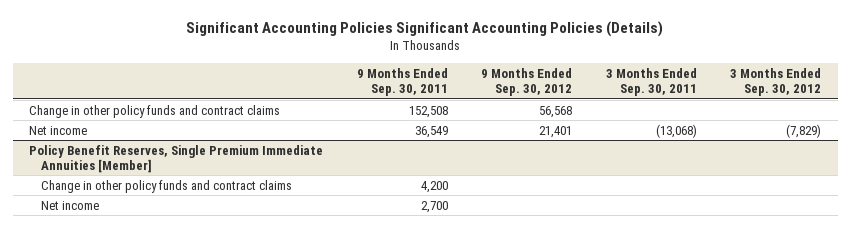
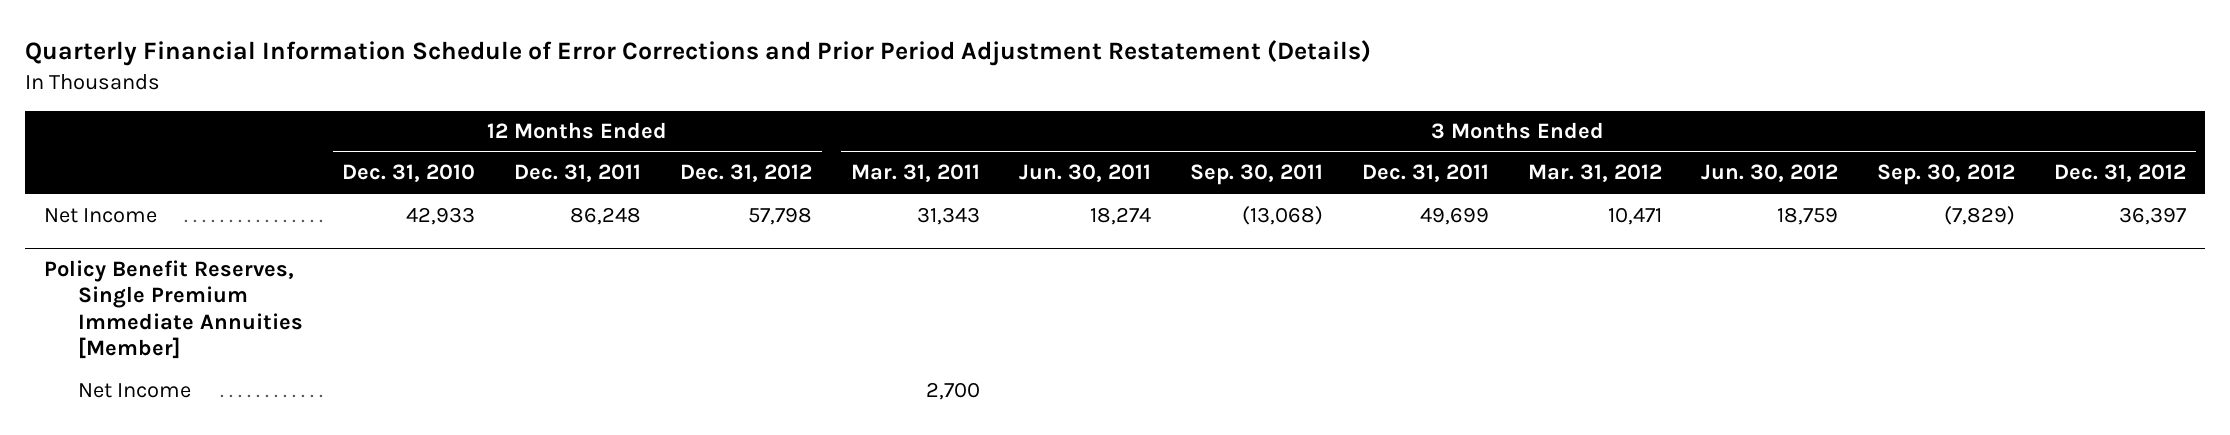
- Significant Accounting Policies Significant Accounting Policies (Details)
+ Quarterly Financial Information Schedule of Error Corrections and Prior Period Adjustment Restatement (Details)
- | 9 Months Ended Sep. 30, 2011 | 9 Months Ended Sep. 30, 2012 | 3 Months Ended Sep. 30, 2011 | 3 Months Ended Sep. 30, 2012
+ | 12 Months Ended Dec. 31, 2010 | 12 Months Ended Dec. 31, 2011 | 12 Months Ended Dec. 31, 2012 | 3 Months Ended Mar. 31, 2011 | 3 Months Ended Jun. 30, 2011 | 3 Months Ended Sep. 30, 2011 | 3 Months Ended Dec. 31, 2011 | 3 Months Ended Mar. 31, 2012 | 3 Months Ended Jun. 30, 2012 | 3 Months Ended Sep. 30, 2012 | 3 Months Ended Dec. 31, 2012
- Change in other policy funds and contract claims | 152,508 | 56,568 | |
- Net income | 36,549 | 21,401 | (13,068) | (7,829)
+ Net Income | 42,933 | 86,248 | 57,798 | 31,343 | 18,274 | (13,068) | 49,699 | 10,471 | 18,759 | (7,829) | 36,397
@ Policy Benefit Reserves, Single Premium Immediate Annuities [Member]
- Change in other policy funds and contract claims | 4,200 | | |
- Net income | 2,700 | | |
+ Net Income | | | | 2,700 | | | | | | |

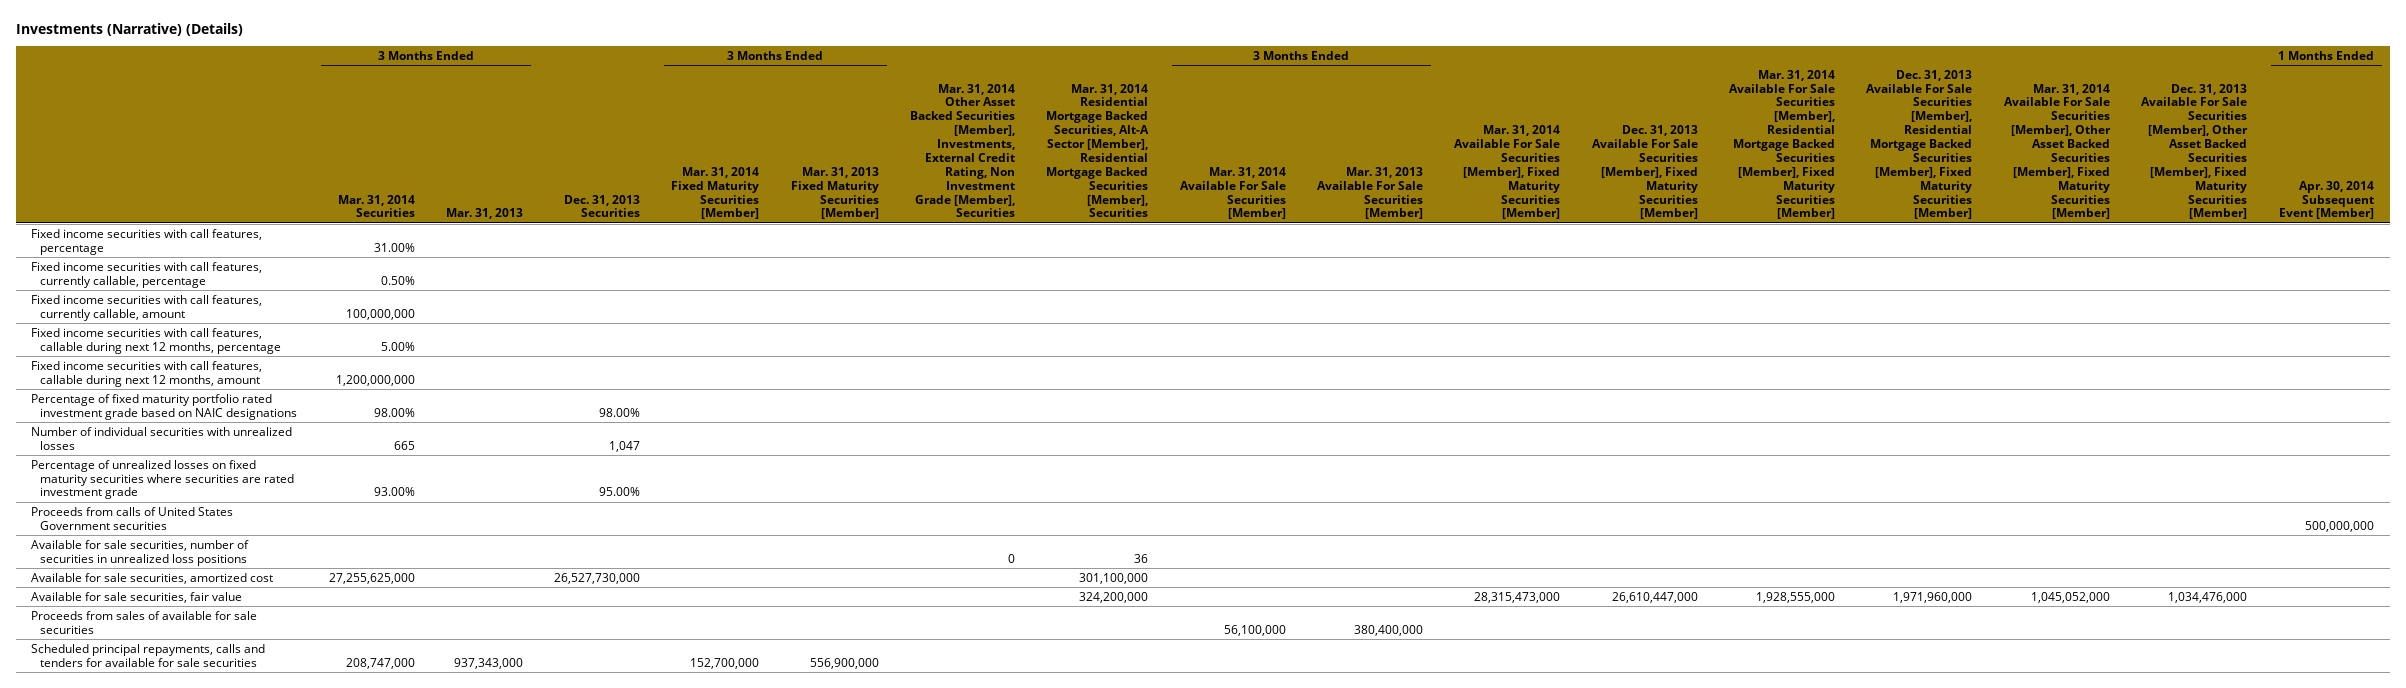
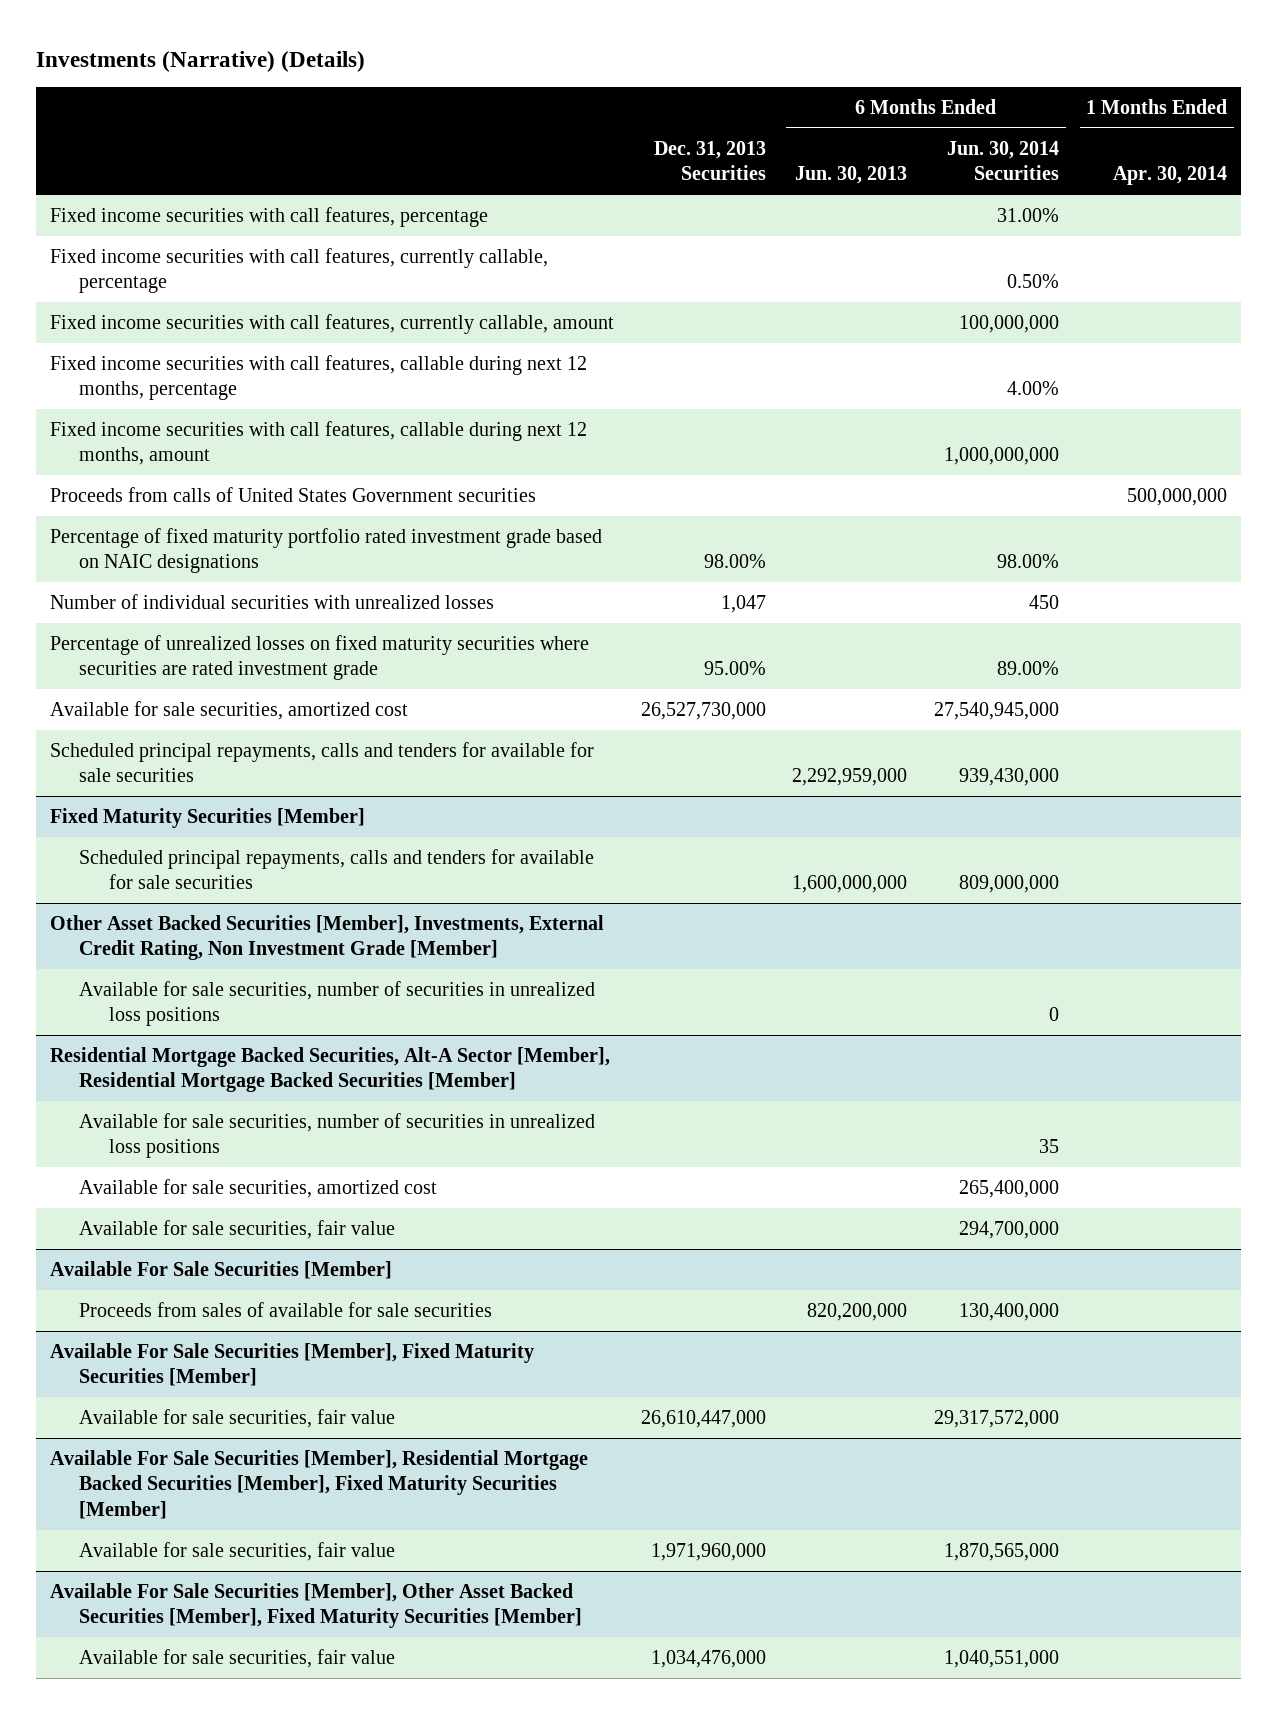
- | 3 Months Ended Mar. 31, 2014 Securities | 3 Months Ended Mar. 31, 2013 | Dec. 31, 2013 Securities | 3 Months Ended Mar. 31, 2014 Fixed Maturity Securities [Member] | 3 Months Ended Mar. 31, 2013 Fixed Maturity Securities [Member] | Mar. 31, 2014 Other Asset Backed Securities [Member], Investments, External Credit Rating, Non Investment Grade [Member], Securities | Mar. 31, 2014 Residential Mortgage Backed Securities, Alt-A Sector [Member], Residential Mortgage Backed Securities [Member], Securities | 3 Months Ended Mar. 31, 2014 Available For Sale Securities [Member] | 3 Months Ended Mar. 31, 2013 Available For Sale Securities [Member] | Mar. 31, 2014 Available For Sale Securities [Member], Fixed Maturity Securities [Member] | Dec. 31, 2013 Available For Sale Securities [Member], Fixed Maturity Securities [Member] | Mar. 31, 2014 Available For Sale Securities [Member], Residential Mortgage Backed Securities [Member], Fixed Maturity Securities [Member] | Dec. 31, 2013 Available For Sale Securities [Member], Residential Mortgage Backed Securities [Member], Fixed Maturity Securities [Member] | Mar. 31, 2014 Available For Sale Securities [Member], Other Asset Backed Securities [Member], Fixed Maturity Securities [Member] | Dec. 31, 2013 Available For Sale Securities [Member], Other Asset Backed Securities [Member], Fixed Maturity Securities [Member] | 1 Months Ended Apr. 30, 2014 Subsequent Event [Member]
+ | Dec. 31, 2013 Securities | 6 Months Ended Jun. 30, 2013 | 6 Months Ended Jun. 30, 2014 Securities | 1 Months Ended Apr. 30, 2014
moved up: Proceeds from calls of United States Government securities | | | | 500,000,000
- Available for sale securities, number of securities in unrealized loss positions | | | | | | 0 | 36 | | | | | | | | |
- Available for sale securities, fair value | | | | | | | 324,200,000 | | | 28,315,473,000 | 26,610,447,000 | 1,928,555,000 | 1,971,960,000 | 1,045,052,000 | 1,034,476,000 |
- Proceeds from sales of available for sale securities | | | | | | | | 56,100,000 | 380,400,000 | | | | | | |
+ Fixed Maturity Securities [Member]
+ Scheduled principal repayments, calls and tenders for available for sale securities | | 1,600,000,000 | 809,000,000 |
+ Other Asset Backed Securities [Member], Investments, External Credit Rating, Non Investment Grade [Member]
+ Available for sale securities, number of securities in unrealized loss positions | | | 0 |
+ Residential Mortgage Backed Securities, Alt-A Sector [Member], Residential Mortgage Backed Securities [Member]
+ Available for sale securities, number of securities in unrealized loss positions | | | 35 |
+ Available for sale securities, amortized cost | | | 265,400,000 |
+ Available for sale securities, fair value | | | 294,700,000 |
+ Available For Sale Securities [Member]
+ Proceeds from sales of available for sale securities | | 820,200,000 | 130,400,000 |
+ Available For Sale Securities [Member], Fixed Maturity Securities [Member]
+ Available for sale securities, fair value | 26,610,447,000 | | 29,317,572,000 |
+ Available For Sale Securities [Member], Residential Mortgage Backed Securities [Member], Fixed Maturity Securities [Member]
+ Available for sale securities, fair value | 1,971,960,000 | | 1,870,565,000 |
+ Available For Sale Securities [Member], Other Asset Backed Securities [Member], Fixed Maturity Securities [Member]
+ Available for sale securities, fair value | 1,034,476,000 | | 1,040,551,000 |

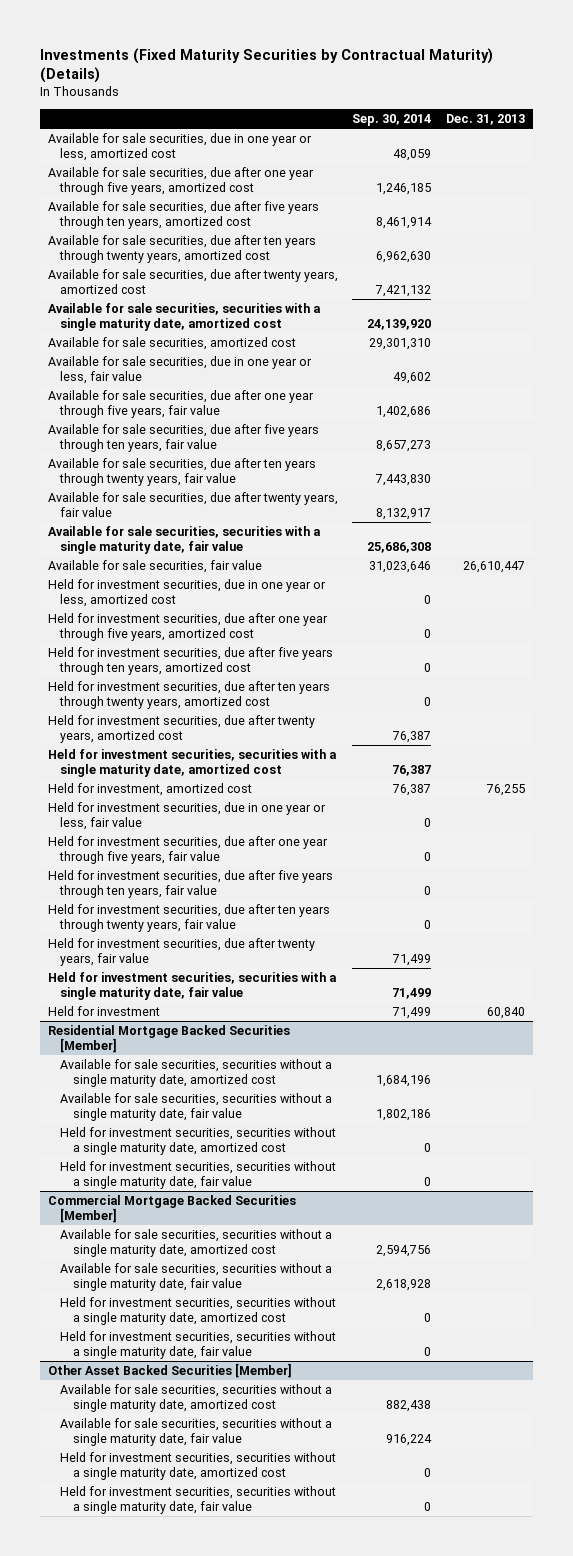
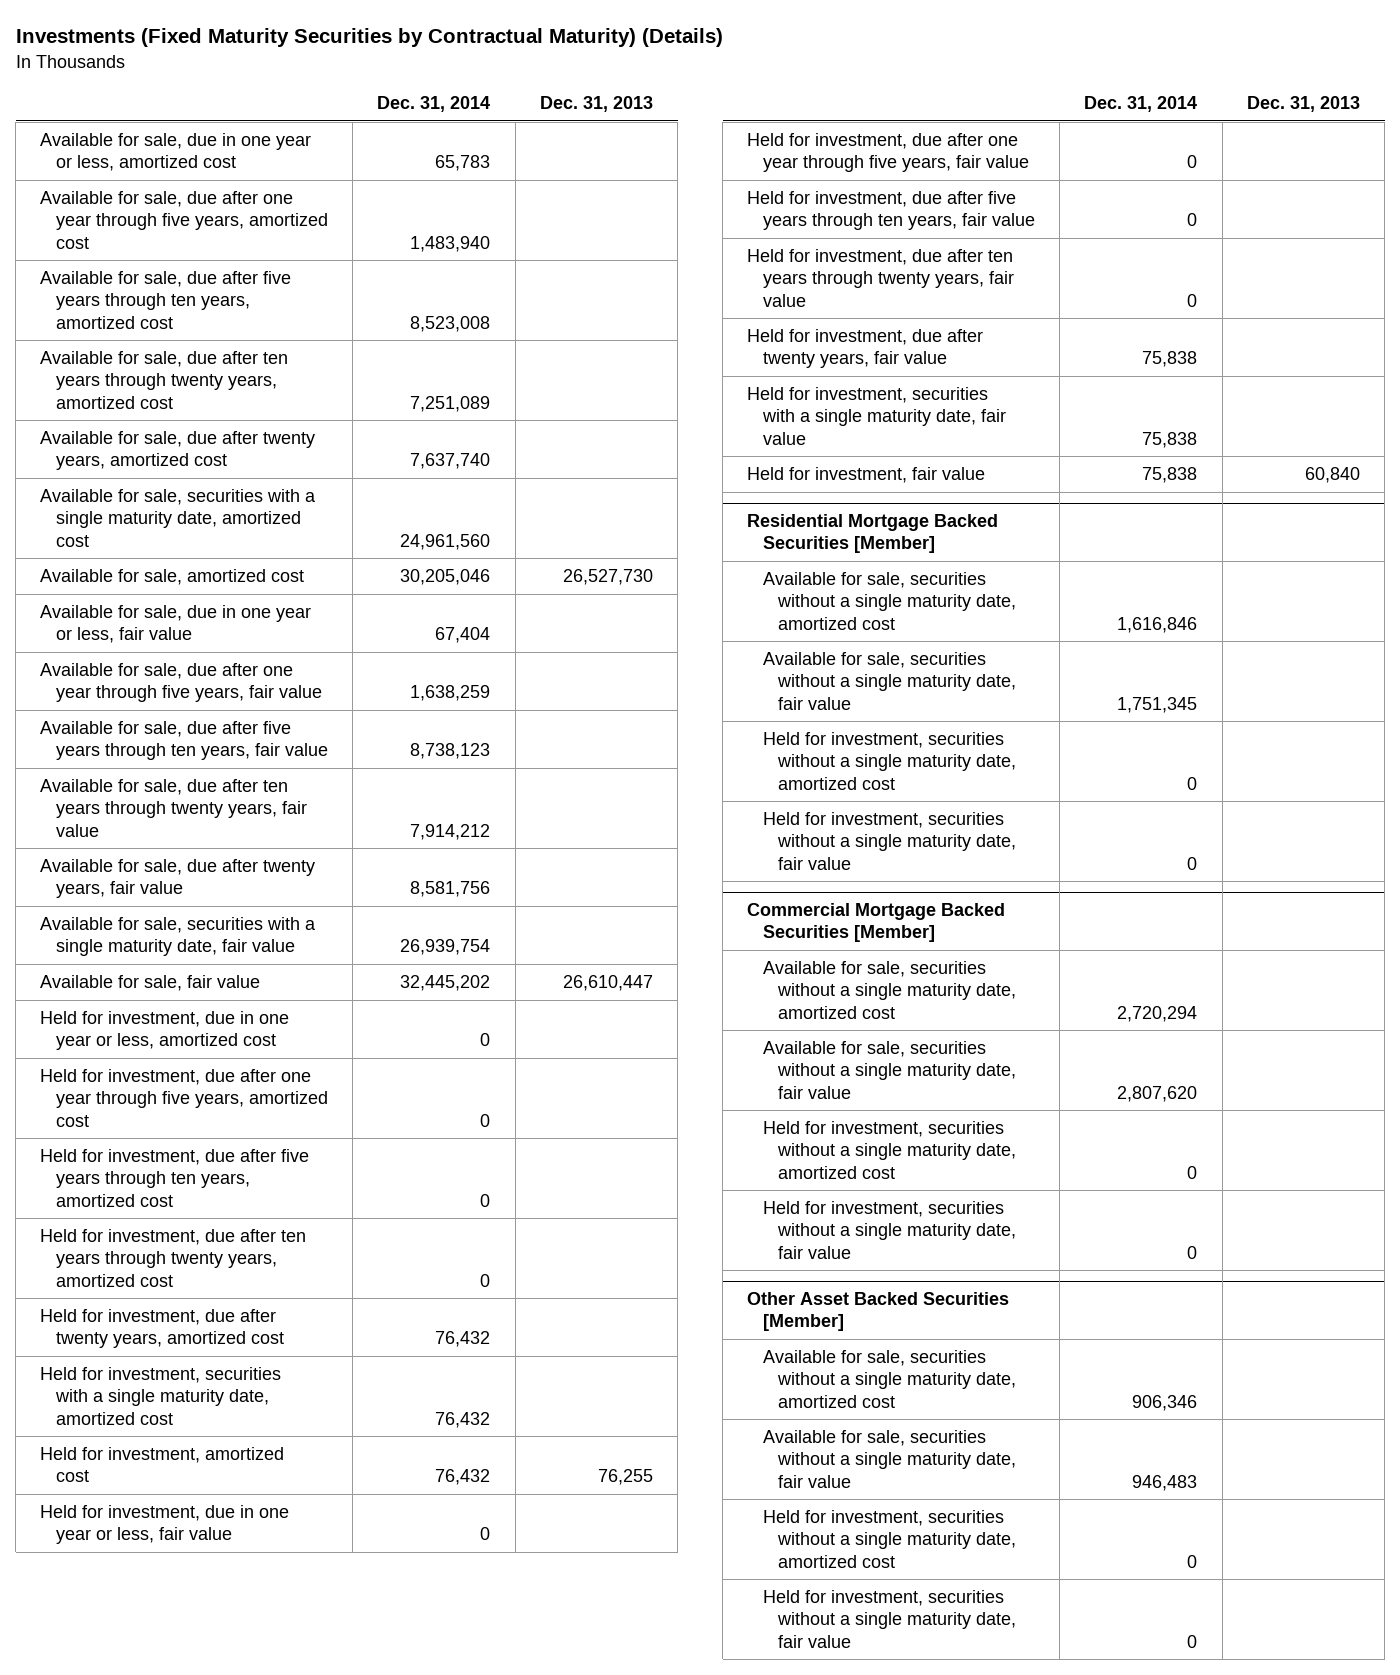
- | Sep. 30, 2014 | Dec. 31, 2013
+ | Dec. 31, 2014 | Dec. 31, 2013
- Available for sale securities, due in one year or less, amortized cost | 48,059 |
- Available for sale securities, due after one year through five years, amortized cost | 1,246,185 |
- Available for sale securities, due after five years through ten years, amortized cost | 8,461,914 |
- Available for sale securities, due after ten years through twenty years, amortized cost | 6,962,630 |
- Available for sale securities, due after twenty years, amortized cost | 7,421,132 |
- Available for sale securities, securities with a single maturity date, amortized cost | 24,139,920 |
- Available for sale securities, amortized cost | 29,301,310 |
- Available for sale securities, due in one year or less, fair value | 49,602 |
- Available for sale securities, due after one year through five years, fair value | 1,402,686 |
- Available for sale securities, due after five years through ten years, fair value | 8,657,273 |
- Available for sale securities, due after ten years through twenty years, fair value | 7,443,830 |
- Available for sale securities, due after twenty years, fair value | 8,132,917 |
- Available for sale securities, securities with a single maturity date, fair value | 25,686,308 |
- Available for sale securities, fair value | 31,023,646 | 26,610,447
- Held for investment securities, due in one year or less, amortized cost | 0 |
- Held for investment securities, due after one year through five years, amortized cost | 0 |
- Held for investment securities, due after five years through ten years, amortized cost | 0 |
- Held for investment securities, due after ten years through twenty years, amortized cost | 0 |
- Held for investment securities, due after twenty years, amortized cost | 76,387 |
- Held for investment securities, securities with a single maturity date, amortized cost | 76,387 |
+ Available for sale, due in one year or less, amortized cost | 65,783 |
+ Available for sale, due after one year through five years, amortized cost | 1,483,940 |
+ Available for sale, due after five years through ten years, amortized cost | 8,523,008 |
+ Available for sale, due after ten years through twenty years, amortized cost | 7,251,089 |
+ Available for sale, due after twenty years, amortized cost | 7,637,740 |
+ Available for sale, securities with a single maturity date, amortized cost | 24,961,560 |
+ Available for sale, amortized cost | 30,205,046 | 26,527,730
+ Available for sale, due in one year or less, fair value | 67,404 |
+ Available for sale, due after one year through five years, fair value | 1,638,259 |
+ Available for sale, due after five years through ten years, fair value | 8,738,123 |
+ Available for sale, due after ten years through twenty years, fair value | 7,914,212 |
+ Available for sale, due after twenty years, fair value | 8,581,756 |
+ Available for sale, securities with a single maturity date, fair value | 26,939,754 |
+ Available for sale, fair value | 32,445,202 | 26,610,447
+ Held for investment, due in one year or less, amortized cost | 0 |
+ Held for investment, due after one year through five years, amortized cost | 0 |
+ Held for investment, due after five years through ten years, amortized cost | 0 |
+ Held for investment, due after ten years through twenty years, amortized cost | 0 |
+ Held for investment, due after twenty years, amortized cost | 76,432 |
+ Held for investment, securities with a single maturity date, amortized cost | 76,432 |
- Held for investment securities, due in one year or less, fair value | 0 |
- Held for investment securities, due after one year through five years, fair value | 0 |
- Held for investment securities, due after five years through ten years, fair value | 0 |
- Held for investment securities, due after ten years through twenty years, fair value | 0 |
- Held for investment securities, due after twenty years, fair value | 71,499 |
- Held for investment securities, securities with a single maturity date, fair value | 71,499 |
- Held for investment | 71,499 | 60,840
+ Held for investment, due in one year or less, fair value | 0 |
+ Held for investment, due after one year through five years, fair value | 0 |
+ Held for investment, due after five years through ten years, fair value | 0 |
+ Held for investment, due after ten years through twenty years, fair value | 0 |
+ Held for investment, due after twenty years, fair value | 75,838 |
+ Held for investment, securities with a single maturity date, fair value | 75,838 |
+ Held for investment, fair value | 75,838 | 60,840
@ Residential Mortgage Backed Securities [Member]
- Available for sale securities, securities without a single maturity date, amortized cost | 1,684,196 |
- Available for sale securities, securities without a single maturity date, fair value | 1,802,186 |
- Held for investment securities, securities without a single maturity date, amortized cost | 0 |
- Held for investment securities, securities without a single maturity date, fair value | 0 |
+ Available for sale, securities without a single maturity date, amortized cost | 1,616,846 |
+ Available for sale, securities without a single maturity date, fair value | 1,751,345 |
+ Held for investment, securities without a single maturity date, amortized cost | 0 |
+ Held for investment, securities without a single maturity date, fair value | 0 |
@ Commercial Mortgage Backed Securities [Member]
- Available for sale securities, securities without a single maturity date, amortized cost | 2,594,756 |
- Available for sale securities, securities without a single maturity date, fair value | 2,618,928 |
- Held for investment securities, securities without a single maturity date, amortized cost | 0 |
- Held for investment securities, securities without a single maturity date, fair value | 0 |
+ Available for sale, securities without a single maturity date, amortized cost | 2,720,294 |
+ Available for sale, securities without a single maturity date, fair value | 2,807,620 |
+ Held for investment, securities without a single maturity date, amortized cost | 0 |
+ Held for investment, securities without a single maturity date, fair value | 0 |
@ Other Asset Backed Securities [Member]
- Available for sale securities, securities without a single maturity date, amortized cost | 882,438 |
- Available for sale securities, securities without a single maturity date, fair value | 916,224 |
- Held for investment securities, securities without a single maturity date, amortized cost | 0 |
- Held for investment securities, securities without a single maturity date, fair value | 0 |
+ Available for sale, securities without a single maturity date, amortized cost | 906,346 |
+ Available for sale, securities without a single maturity date, fair value | 946,483 |
+ Held for investment, securities without a single maturity date, amortized cost | 0 |
+ Held for investment, securities without a single maturity date, fair value | 0 |

